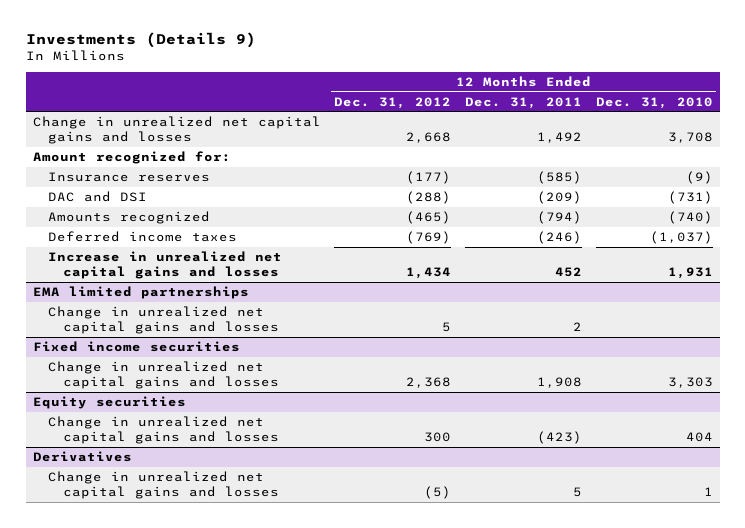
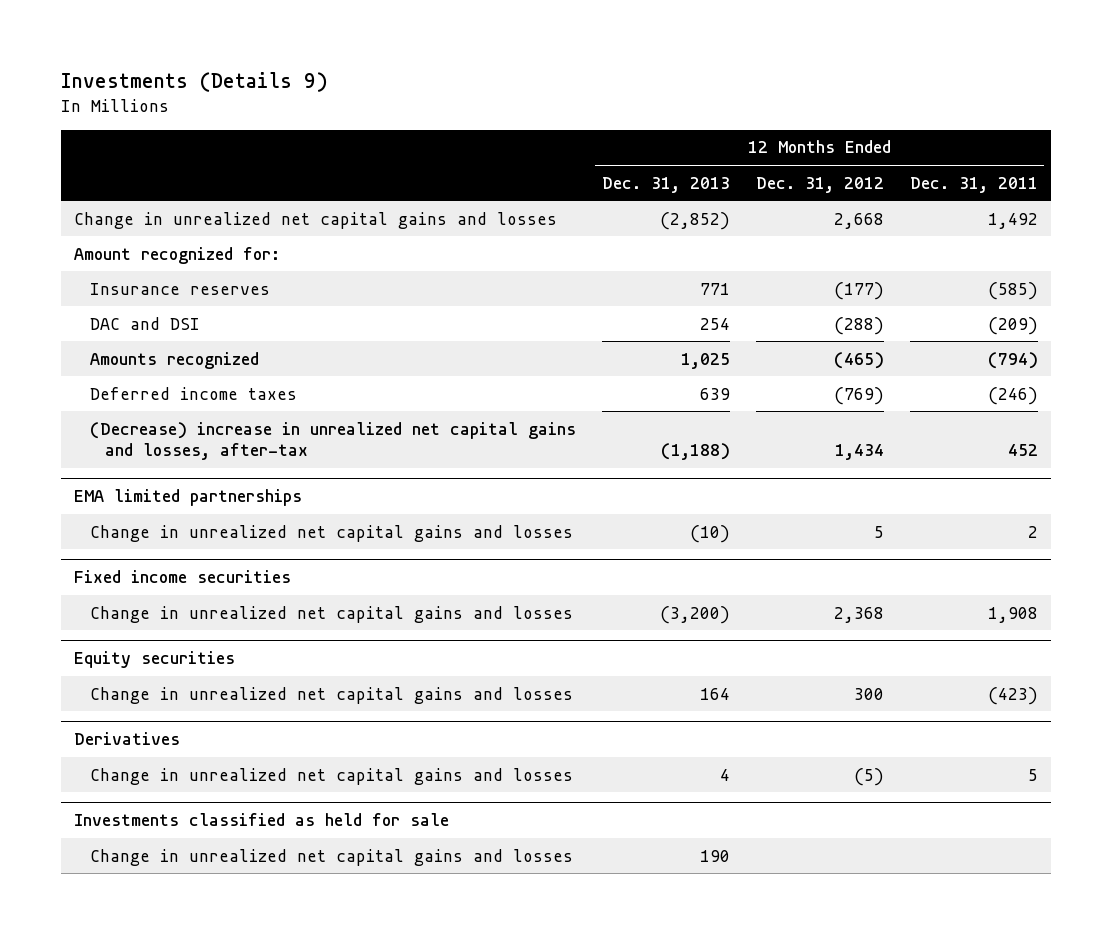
- | 12 Months Ended Dec. 31, 2012 | 12 Months Ended Dec. 31, 2011 | 12 Months Ended Dec. 31, 2010
+ | 12 Months Ended Dec. 31, 2013 | 12 Months Ended Dec. 31, 2012 | 12 Months Ended Dec. 31, 2011
- Increase in unrealized net capital gains and losses | 1,434 | 452 | 1,931
+ (Decrease) increase in unrealized net capital gains and losses, after-tax | (1,188) | 1,434 | 452
+ Investments classified as held for sale
+ Change in unrealized net capital gains and losses | 190 | |

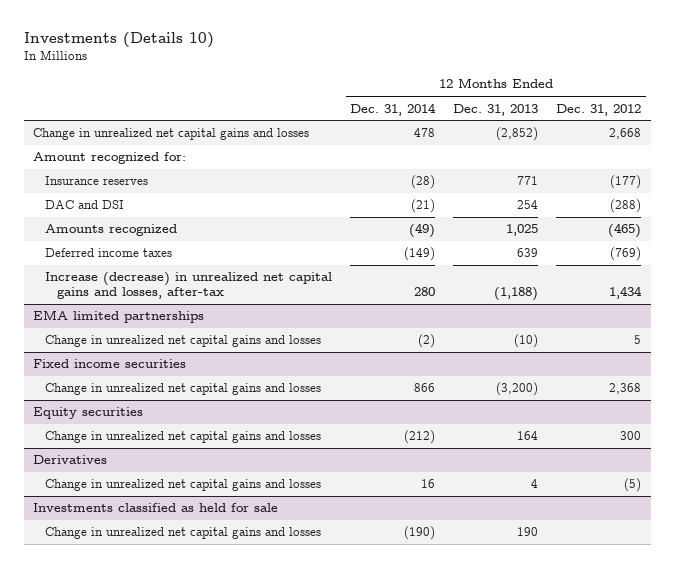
- Investments (Details 9)
+ Investments (Details 10)
- | 12 Months Ended Dec. 31, 2013 | 12 Months Ended Dec. 31, 2012 | 12 Months Ended Dec. 31, 2011
+ | 12 Months Ended Dec. 31, 2014 | 12 Months Ended Dec. 31, 2013 | 12 Months Ended Dec. 31, 2012
- (Decrease) increase in unrealized net capital gains and losses, after-tax | (1,188) | 1,434 | 452
+ Increase (decrease) in unrealized net capital gains and losses, after-tax | 280 | (1,188) | 1,434

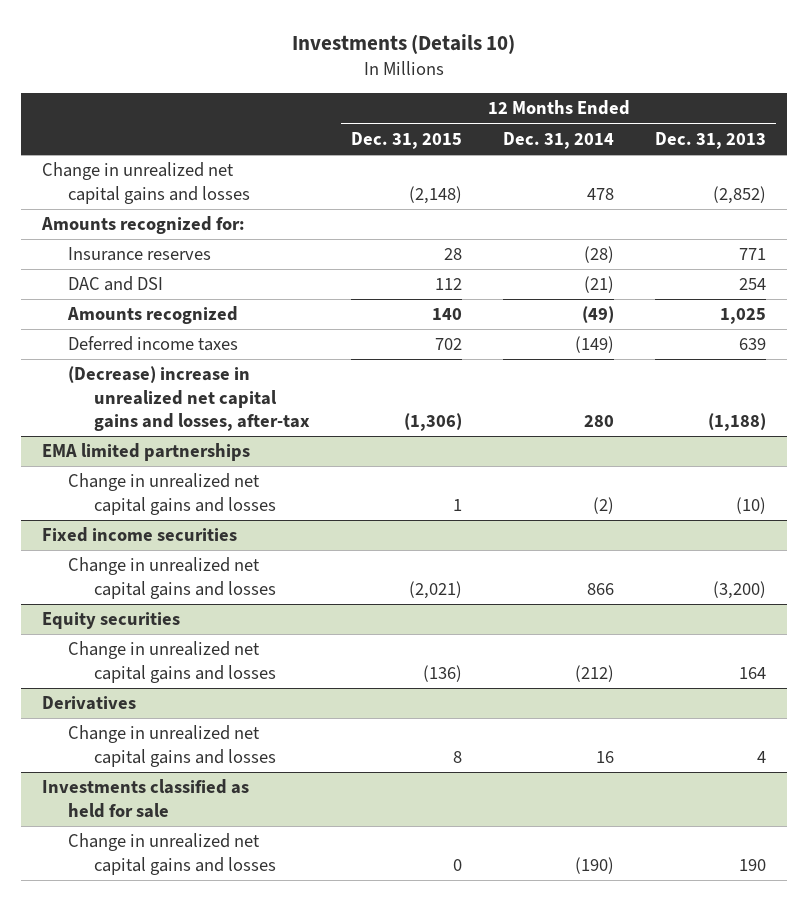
- | 12 Months Ended Dec. 31, 2014 | 12 Months Ended Dec. 31, 2013 | 12 Months Ended Dec. 31, 2012
+ | 12 Months Ended Dec. 31, 2015 | 12 Months Ended Dec. 31, 2014 | 12 Months Ended Dec. 31, 2013
- Amount recognized for:
+ Amounts recognized for:
- Increase (decrease) in unrealized net capital gains and losses, after-tax | 280 | (1,188) | 1,434
+ (Decrease) increase in unrealized net capital gains and losses, after-tax | (1,306) | 280 | (1,188)

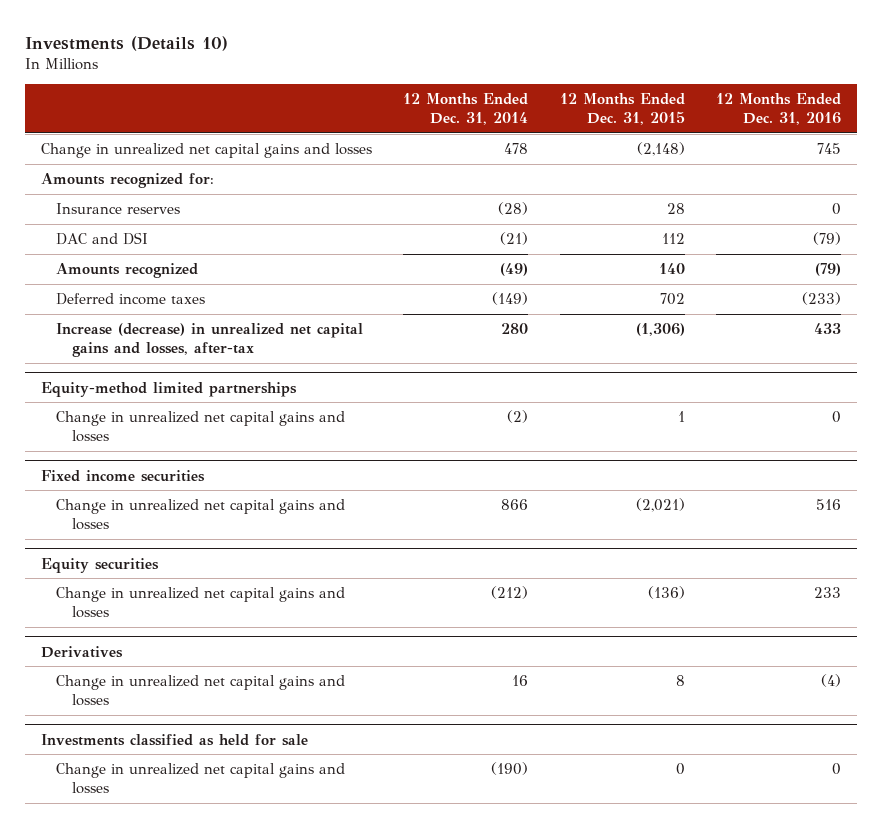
- | 12 Months Ended Dec. 31, 2015 | 12 Months Ended Dec. 31, 2014 | 12 Months Ended Dec. 31, 2013
+ | 12 Months Ended Dec. 31, 2014 | 12 Months Ended Dec. 31, 2015 | 12 Months Ended Dec. 31, 2016
- (Decrease) increase in unrealized net capital gains and losses, after-tax | (1,306) | 280 | (1,188)
- EMA limited partnerships
+ Increase (decrease) in unrealized net capital gains and losses, after-tax | 280 | (1,306) | 433
+ Equity-method limited partnerships

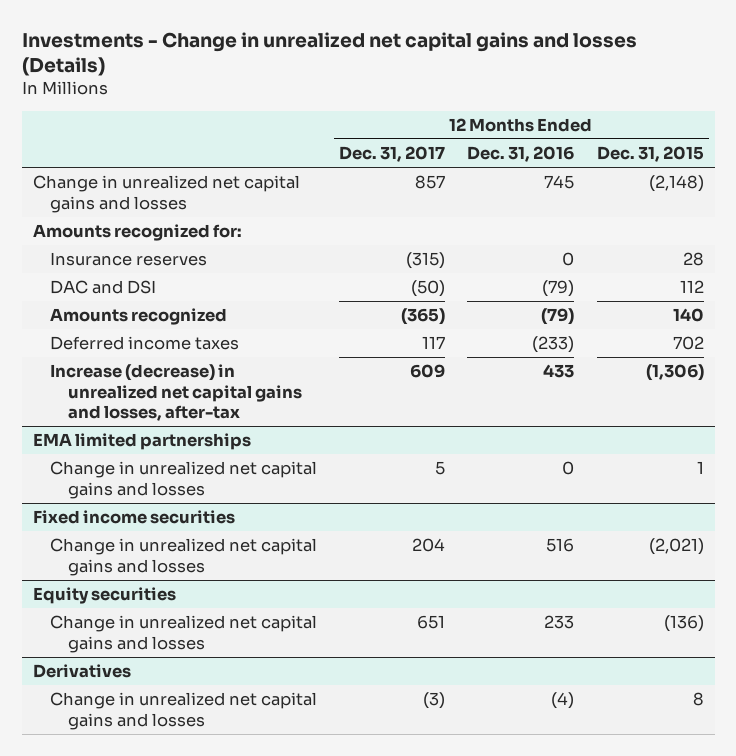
- Investments (Details 10)
+ Investments - Change in unrealized net capital gains and losses (Details)
- | 12 Months Ended Dec. 31, 2014 | 12 Months Ended Dec. 31, 2015 | 12 Months Ended Dec. 31, 2016
+ | 12 Months Ended Dec. 31, 2017 | 12 Months Ended Dec. 31, 2016 | 12 Months Ended Dec. 31, 2015
- Equity-method limited partnerships
+ EMA limited partnerships
- Investments classified as held for sale
- Change in unrealized net capital gains and losses | (190) | 0 | 0

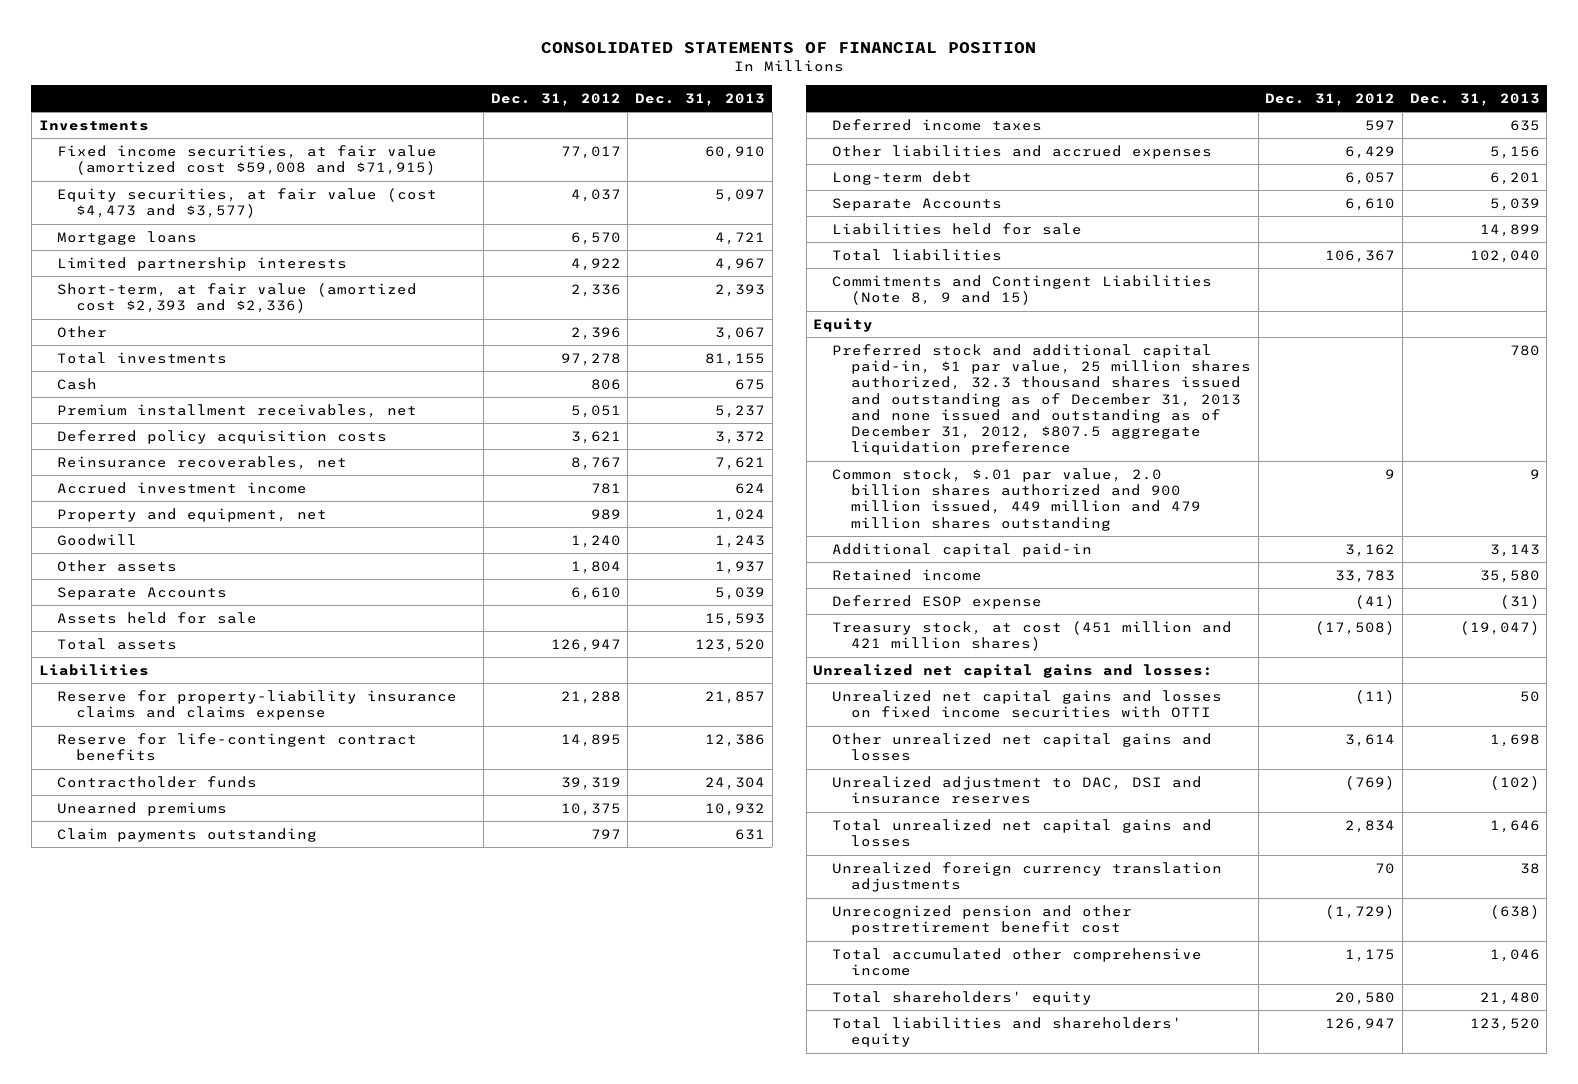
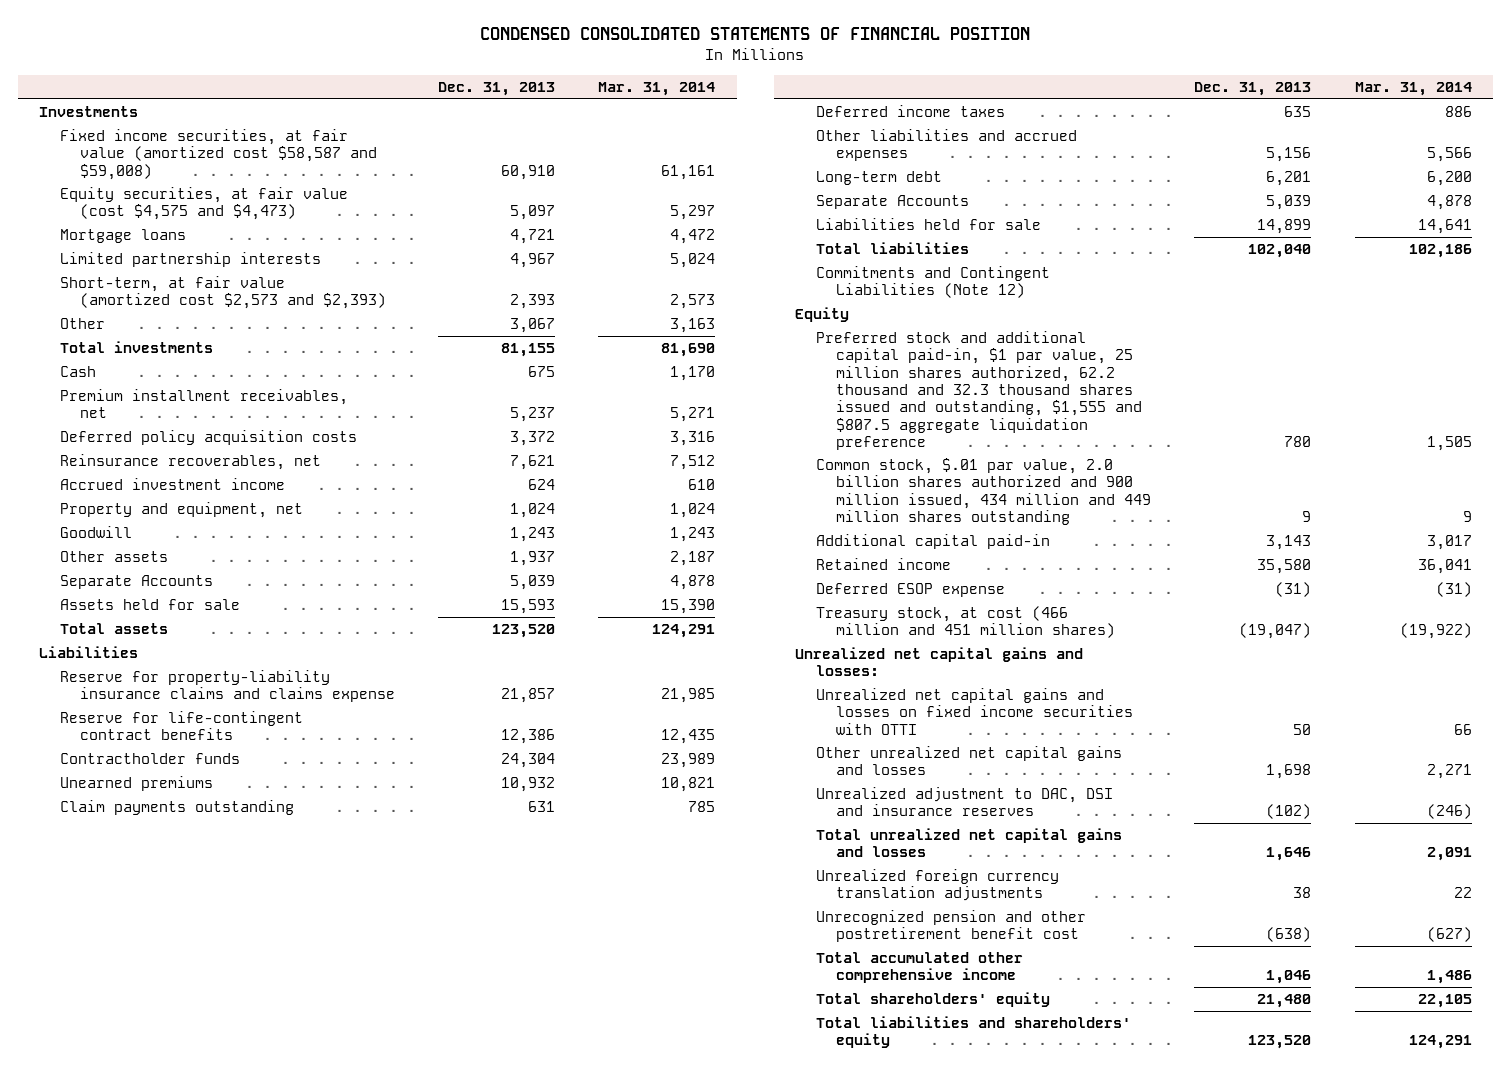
- CONSOLIDATED STATEMENTS OF FINANCIAL POSITION
+ CONDENSED CONSOLIDATED STATEMENTS OF FINANCIAL POSITION
- | Dec. 31, 2012 | Dec. 31, 2013
+ | Dec. 31, 2013 | Mar. 31, 2014
- Fixed income securities, at fair value (amortized cost $59,008 and $71,915) | 77,017 | 60,910
- Equity securities, at fair value (cost $4,473 and $3,577) | 4,037 | 5,097
+ Fixed income securities, at fair value (amortized cost $58,587 and $59,008) | 60,910 | 61,161
+ Equity securities, at fair value (cost $4,575 and $4,473) | 5,097 | 5,297
- Short-term, at fair value (amortized cost $2,393 and $2,336) | 2,336 | 2,393
+ Short-term, at fair value (amortized cost $2,573 and $2,393) | 2,393 | 2,573
- Commitments and Contingent Liabilities (Note 8, 9 and 15)
+ Commitments and Contingent Liabilities (Note 12)
- Preferred stock and additional capital paid-in, $1 par value, 25 million shares authorized, 32.3 thousand shares issued and outstanding as of December 31, 2013 and none issued and outstanding as of December 31, 2012, $807.5 aggregate liquidation preference | | 780
- Common stock, $.01 par value, 2.0 billion shares authorized and 900 million issued, 449 million and 479 million shares outstanding | 9 | 9
+ Preferred stock and additional capital paid-in, $1 par value, 25 million shares authorized, 62.2 thousand and 32.3 thousand shares issued and outstanding, $1,555 and $807.5 aggregate liquidation preference | 780 | 1,505
+ Common stock, $.01 par value, 2.0 billion shares authorized and 900 million issued, 434 million and 449 million shares outstanding | 9 | 9
- Treasury stock, at cost (451 million and 421 million shares) | (17,508) | (19,047)
+ Treasury stock, at cost (466 million and 451 million shares) | (19,047) | (19,922)

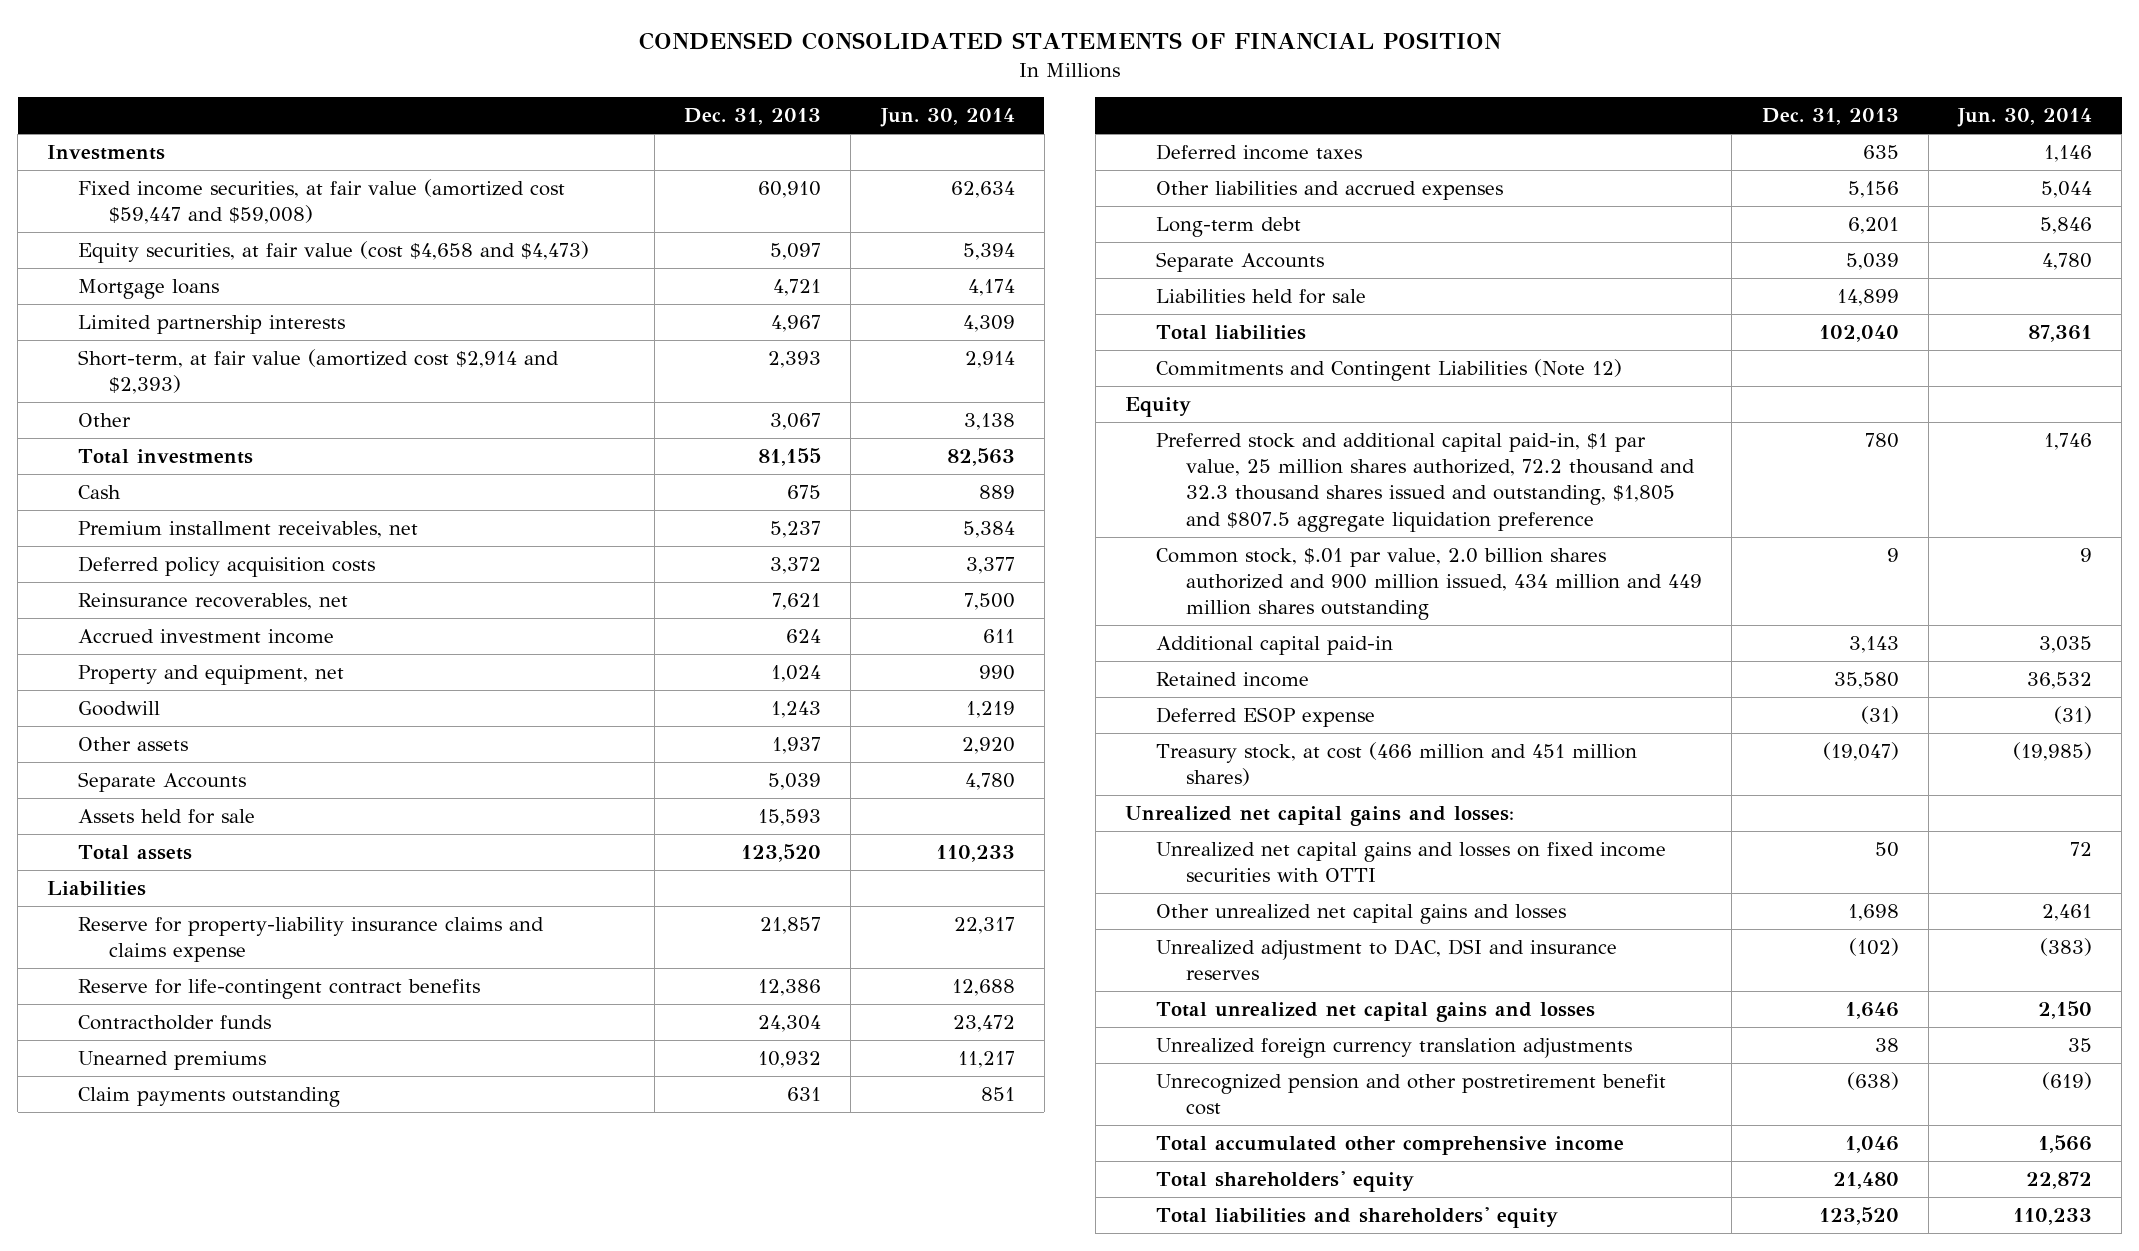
- | Dec. 31, 2013 | Mar. 31, 2014
+ | Dec. 31, 2013 | Jun. 30, 2014
- Fixed income securities, at fair value (amortized cost $58,587 and $59,008) | 60,910 | 61,161
- Equity securities, at fair value (cost $4,575 and $4,473) | 5,097 | 5,297
+ Fixed income securities, at fair value (amortized cost $59,447 and $59,008) | 60,910 | 62,634
+ Equity securities, at fair value (cost $4,658 and $4,473) | 5,097 | 5,394
- Short-term, at fair value (amortized cost $2,573 and $2,393) | 2,393 | 2,573
+ Short-term, at fair value (amortized cost $2,914 and $2,393) | 2,393 | 2,914
- Preferred stock and additional capital paid-in, $1 par value, 25 million shares authorized, 62.2 thousand and 32.3 thousand shares issued and outstanding, $1,555 and $807.5 aggregate liquidation preference | 780 | 1,505
+ Preferred stock and additional capital paid-in, $1 par value, 25 million shares authorized, 72.2 thousand and 32.3 thousand shares issued and outstanding, $1,805 and $807.5 aggregate liquidation preference | 780 | 1,746

